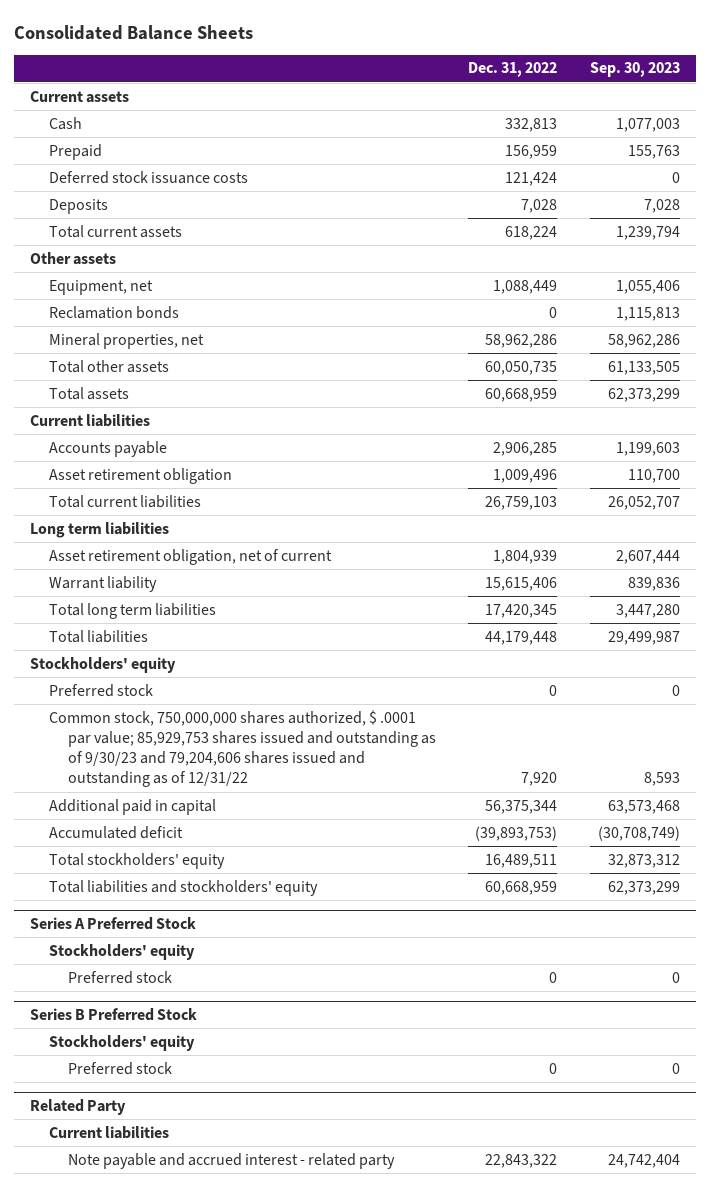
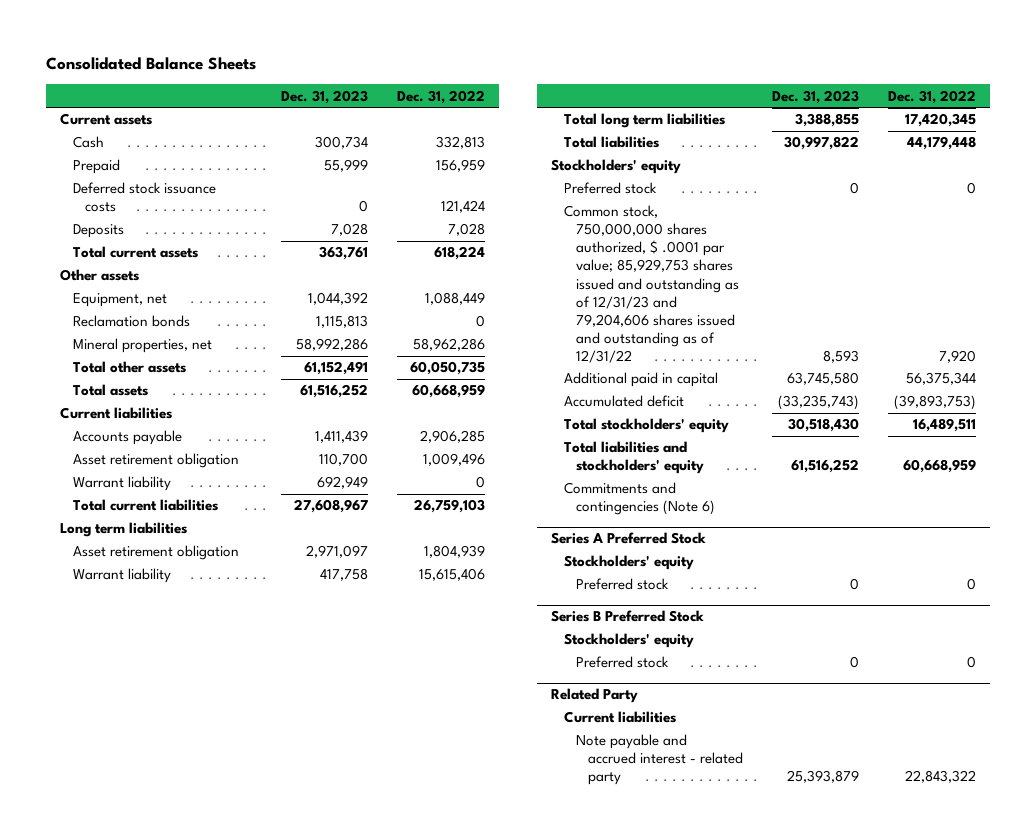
- | Dec. 31, 2022 | Sep. 30, 2023
+ | Dec. 31, 2023 | Dec. 31, 2022
+ Warrant liability | 692,949 | 0
- Asset retirement obligation, net of current | 1,804,939 | 2,607,444
+ Asset retirement obligation | 2,971,097 | 1,804,939
- Common stock, 750,000,000 shares authorized, $ .0001 par value; 85,929,753 shares issued and outstanding as of 9/30/23 and 79,204,606 shares issued and outstanding as of 12/31/22 | 7,920 | 8,593
+ Common stock, 750,000,000 shares authorized, $ .0001 par value; 85,929,753 shares issued and outstanding as of 12/31/23 and 79,204,606 shares issued and outstanding as of 12/31/22 | 8,593 | 7,920
+ Commitments and contingencies (Note 6)

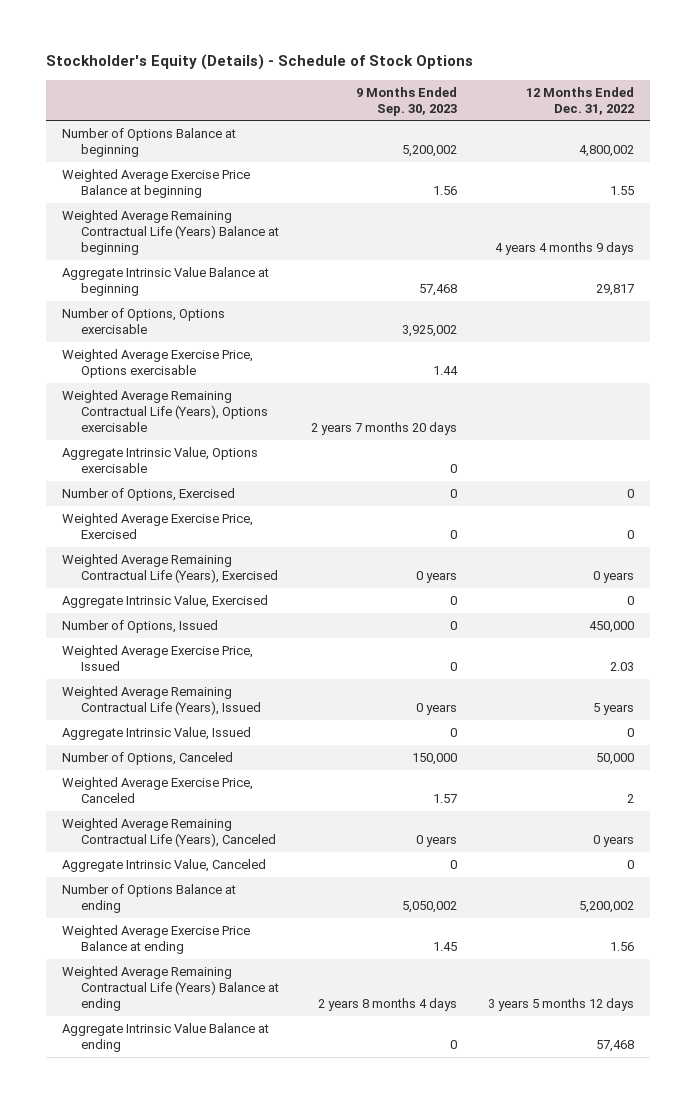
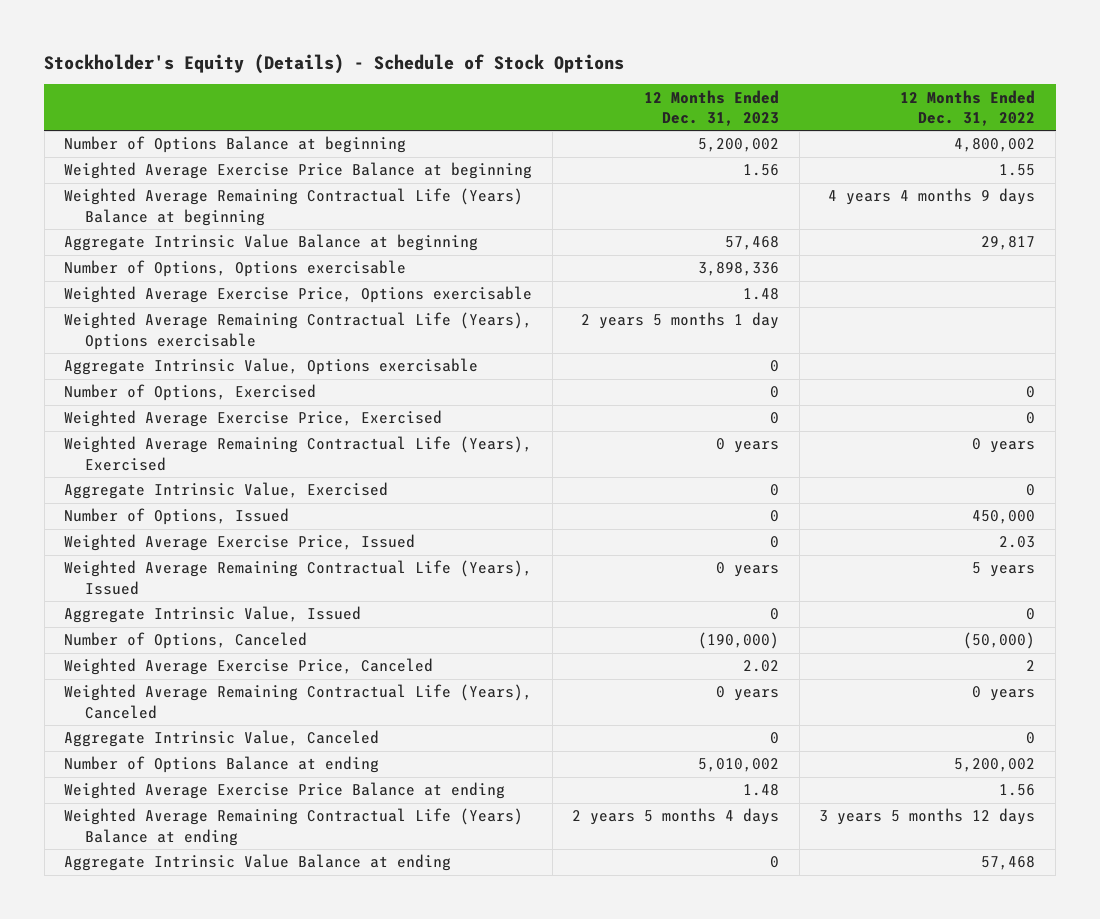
- | 9 Months Ended Sep. 30, 2023 | 12 Months Ended Dec. 31, 2022
+ | 12 Months Ended Dec. 31, 2023 | 12 Months Ended Dec. 31, 2022
- Number of Options, Canceled | 150,000 | 50,000
+ Number of Options, Canceled | (190,000) | (50,000)

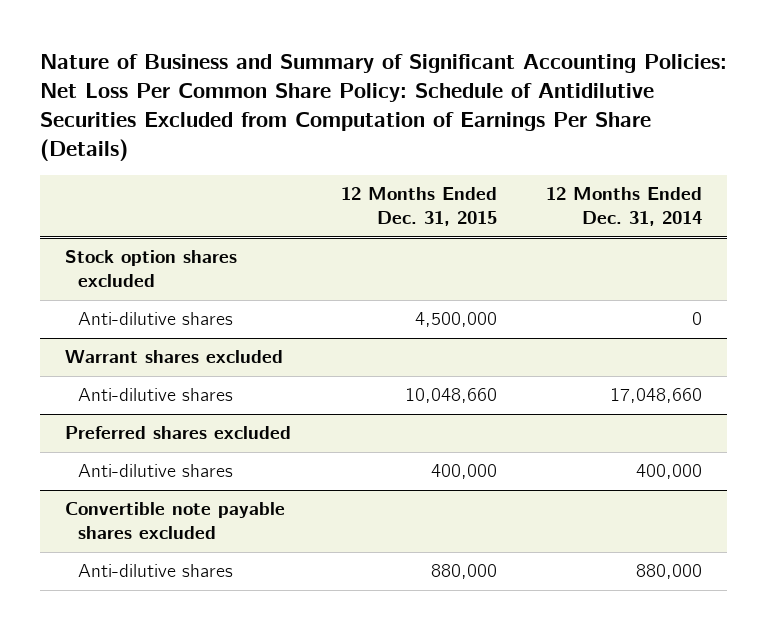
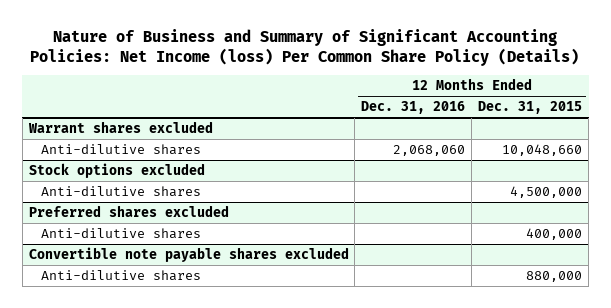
- Nature of Business and Summary of Significant Accounting Policies: Net Loss Per Common Share Policy: Schedule of Antidilutive Securities Excluded from Computation of Earnings Per Share (Details)
+ Nature of Business and Summary of Significant Accounting Policies: Net Income (loss) Per Common Share Policy (Details)
- | 12 Months Ended Dec. 31, 2015 | 12 Months Ended Dec. 31, 2014
+ | 12 Months Ended Dec. 31, 2016 | 12 Months Ended Dec. 31, 2015
- Stock option shares excluded
- Anti-dilutive shares | 4,500,000 | 0
+ Stock options excluded
+ Anti-dilutive shares | | 4,500,000

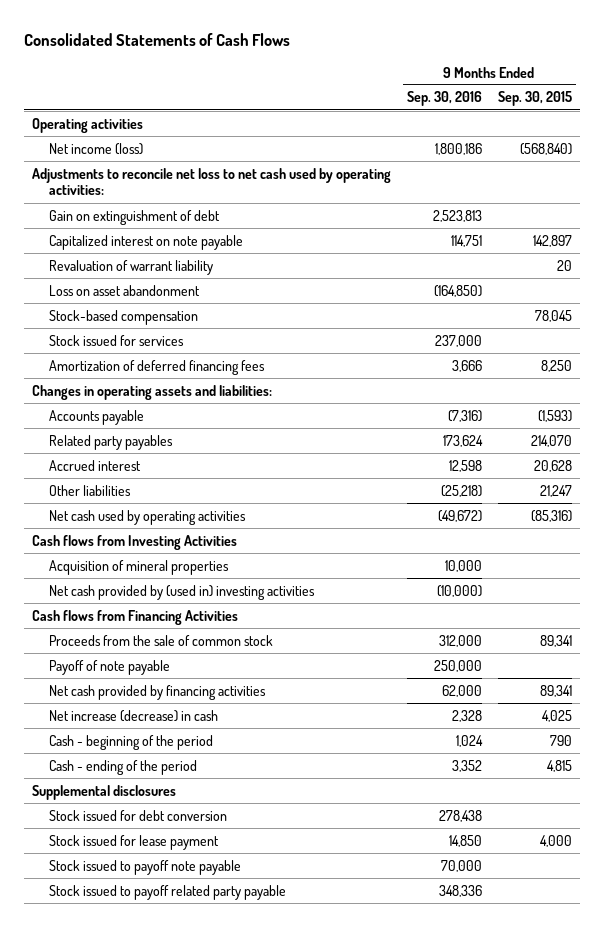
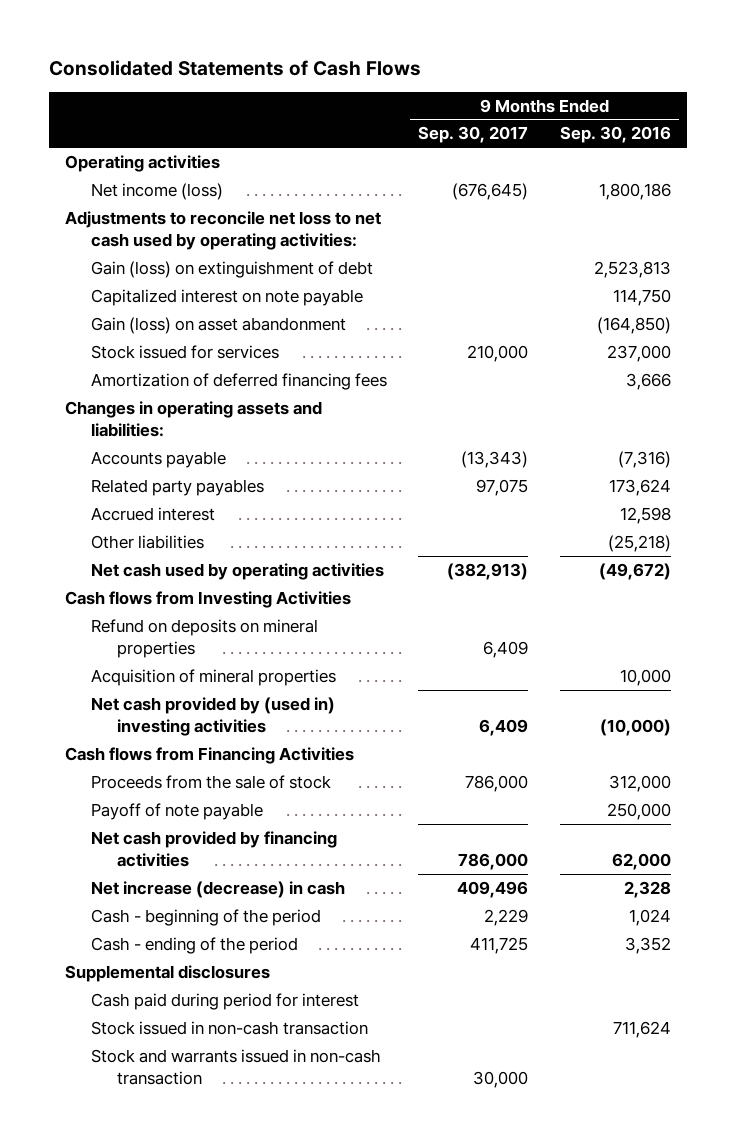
- | 9 Months Ended Sep. 30, 2016 | 9 Months Ended Sep. 30, 2015
+ | 9 Months Ended Sep. 30, 2017 | 9 Months Ended Sep. 30, 2016
- Gain on extinguishment of debt | 2,523,813 |
- Capitalized interest on note payable | 114,751 | 142,897
- Revaluation of warrant liability | | 20
- Loss on asset abandonment | (164,850) |
- Stock-based compensation | | 78,045
+ Gain (loss) on extinguishment of debt | | 2,523,813
+ Capitalized interest on note payable | | 114,750
+ Gain (loss) on asset abandonment | | (164,850)
+ Refund on deposits on mineral properties | 6,409 |
- Proceeds from the sale of common stock | 312,000 | 89,341
+ Proceeds from the sale of stock | 786,000 | 312,000
- Stock issued for debt conversion | 278,438 |
- Stock issued for lease payment | 14,850 | 4,000
- Stock issued to payoff note payable | 70,000 |
- Stock issued to payoff related party payable | 348,336 |
+ Cash paid during period for interest
+ Stock issued in non-cash transaction | | 711,624
+ Stock and warrants issued in non-cash transaction | 30,000 |

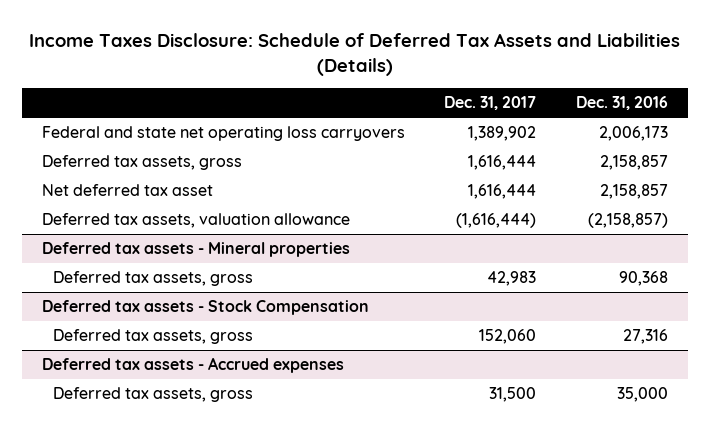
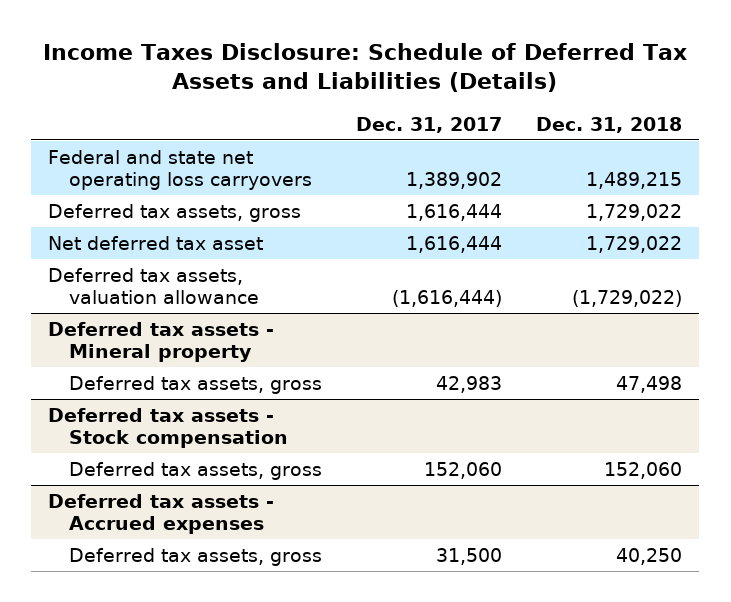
- | Dec. 31, 2017 | Dec. 31, 2016
+ | Dec. 31, 2017 | Dec. 31, 2018
- Deferred tax assets - Mineral properties
+ Deferred tax assets - Mineral property
- Deferred tax assets - Stock Compensation
+ Deferred tax assets - Stock compensation

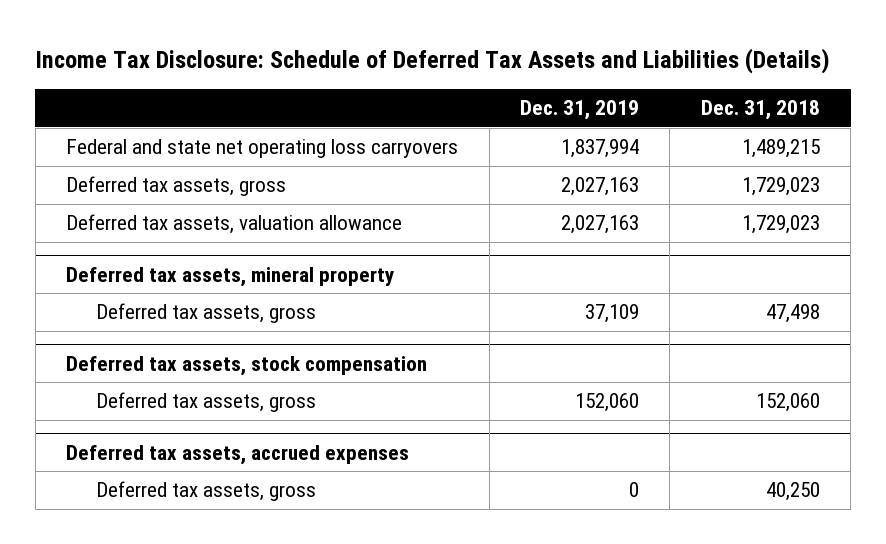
- Income Taxes Disclosure: Schedule of Deferred Tax Assets and Liabilities (Details)
+ Income Tax Disclosure: Schedule of Deferred Tax Assets and Liabilities (Details)
- | Dec. 31, 2017 | Dec. 31, 2018
+ | Dec. 31, 2019 | Dec. 31, 2018
- Deferred tax assets, gross | 1,616,444 | 1,729,022
- Net deferred tax asset | 1,616,444 | 1,729,022
- Deferred tax assets, valuation allowance | (1,616,444) | (1,729,022)
- Deferred tax assets - Mineral property
+ Deferred tax assets, gross | 2,027,163 | 1,729,023
+ Deferred tax assets, valuation allowance | 2,027,163 | 1,729,023
+ Deferred tax assets, mineral property
- Deferred tax assets - Stock compensation
+ Deferred tax assets, stock compensation
- Deferred tax assets - Accrued expenses
+ Deferred tax assets, accrued expenses

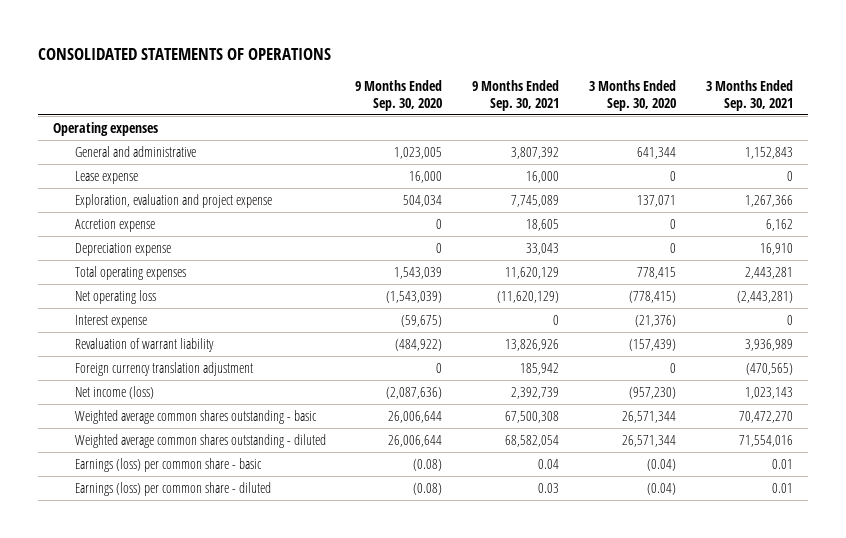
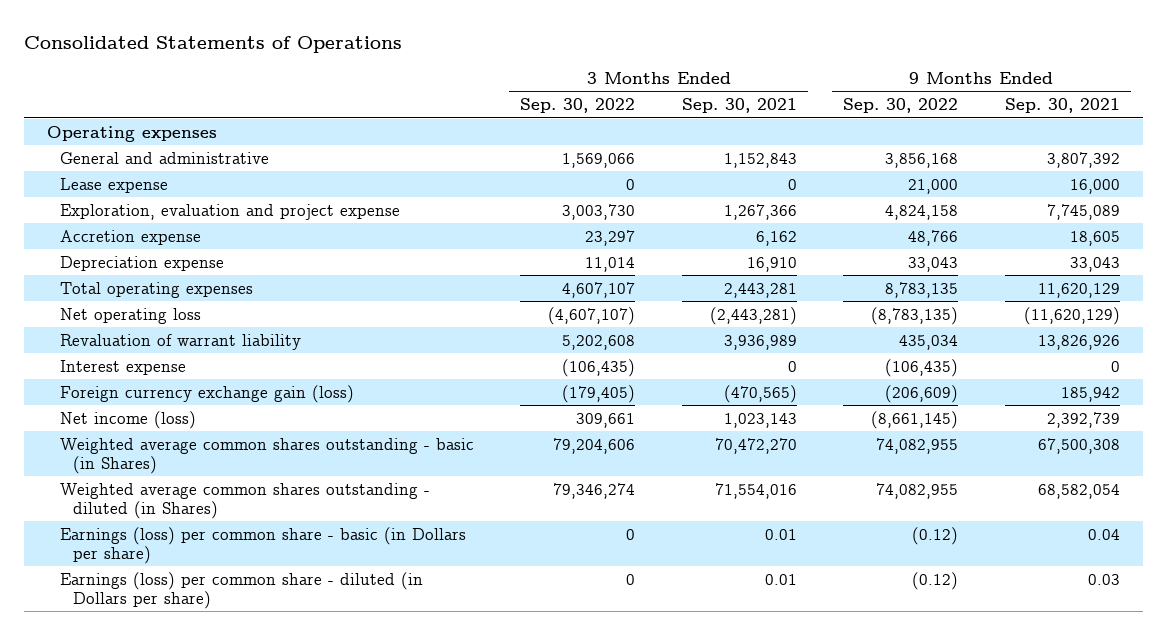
- CONSOLIDATED STATEMENTS OF OPERATIONS
+ Consolidated Statements of Operations
- | 9 Months Ended Sep. 30, 2020 | 9 Months Ended Sep. 30, 2021 | 3 Months Ended Sep. 30, 2020 | 3 Months Ended Sep. 30, 2021
+ | 3 Months Ended Sep. 30, 2022 | 3 Months Ended Sep. 30, 2021 | 9 Months Ended Sep. 30, 2022 | 9 Months Ended Sep. 30, 2021
- Foreign currency translation adjustment | 0 | 185,942 | 0 | (470,565)
moved down: Interest expense | (106,435) | 0 | (106,435) | 0
+ Foreign currency exchange gain (loss) | (179,405) | (470,565) | (206,609) | 185,942
- Weighted average common shares outstanding - basic | 26,006,644 | 67,500,308 | 26,571,344 | 70,472,270
- Weighted average common shares outstanding - diluted | 26,006,644 | 68,582,054 | 26,571,344 | 71,554,016
- Earnings (loss) per common share - basic | (0.08) | 0.04 | (0.04) | 0.01
- Earnings (loss) per common share - diluted | (0.08) | 0.03 | (0.04) | 0.01
+ Weighted average common shares outstanding - basic (in Shares) | 79,204,606 | 70,472,270 | 74,082,955 | 67,500,308
+ Weighted average common shares outstanding - diluted (in Shares) | 79,346,274 | 71,554,016 | 74,082,955 | 68,582,054
+ Earnings (loss) per common share - basic (in Dollars per share) | 0 | 0.01 | (0.12) | 0.04
+ Earnings (loss) per common share - diluted (in Dollars per share) | 0 | 0.01 | (0.12) | 0.03

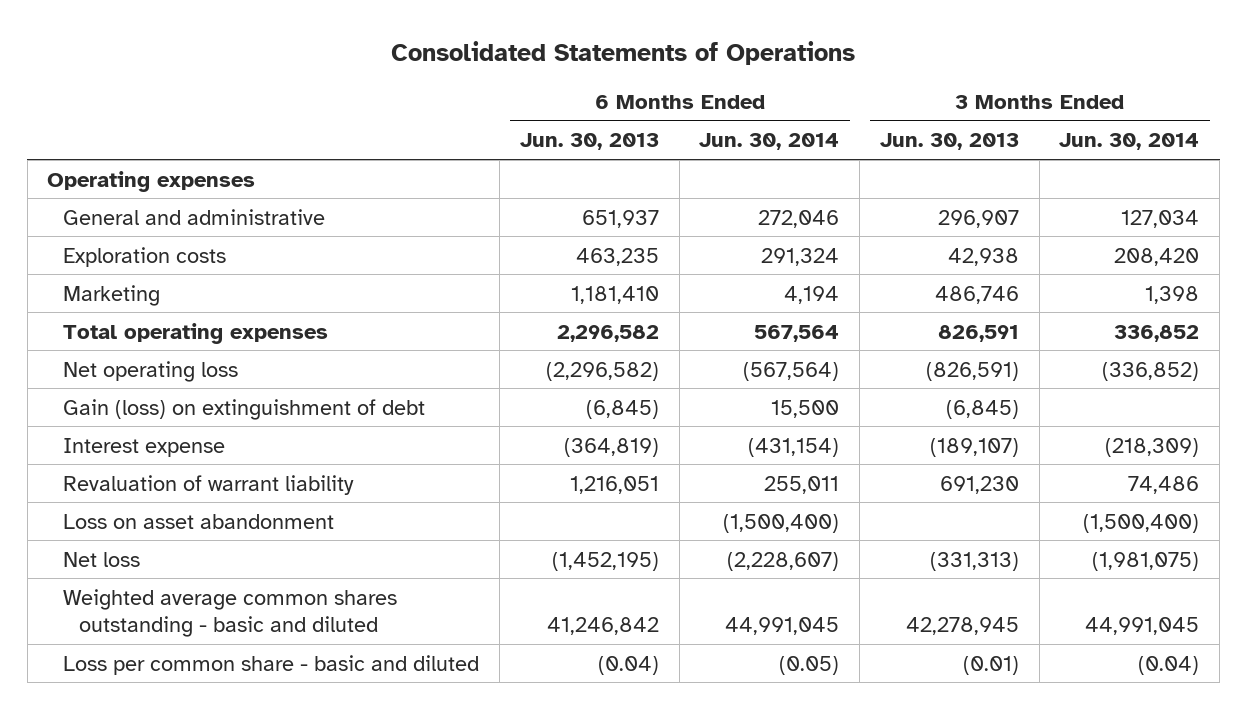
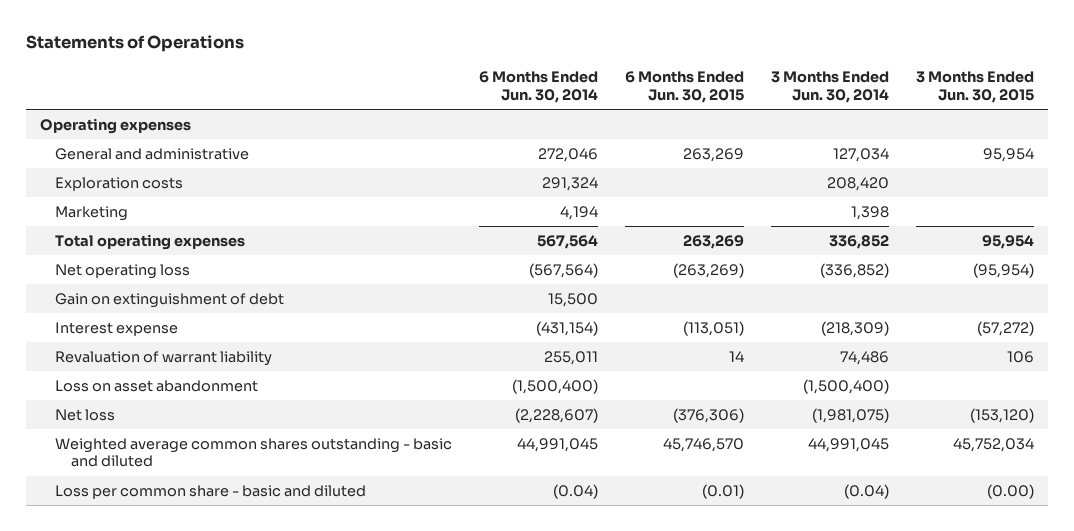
- Consolidated Statements of Operations
+ Statements of Operations
- | 6 Months Ended Jun. 30, 2013 | 6 Months Ended Jun. 30, 2014 | 3 Months Ended Jun. 30, 2013 | 3 Months Ended Jun. 30, 2014
+ | 6 Months Ended Jun. 30, 2014 | 6 Months Ended Jun. 30, 2015 | 3 Months Ended Jun. 30, 2014 | 3 Months Ended Jun. 30, 2015
- Gain (loss) on extinguishment of debt | (6,845) | 15,500 | (6,845) |
+ Gain on extinguishment of debt | 15,500 | | |
- Loss per common share - basic and diluted | (0.04) | (0.05) | (0.01) | (0.04)
+ Loss per common share - basic and diluted | (0.04) | (0.01) | (0.04) | (0.00)

